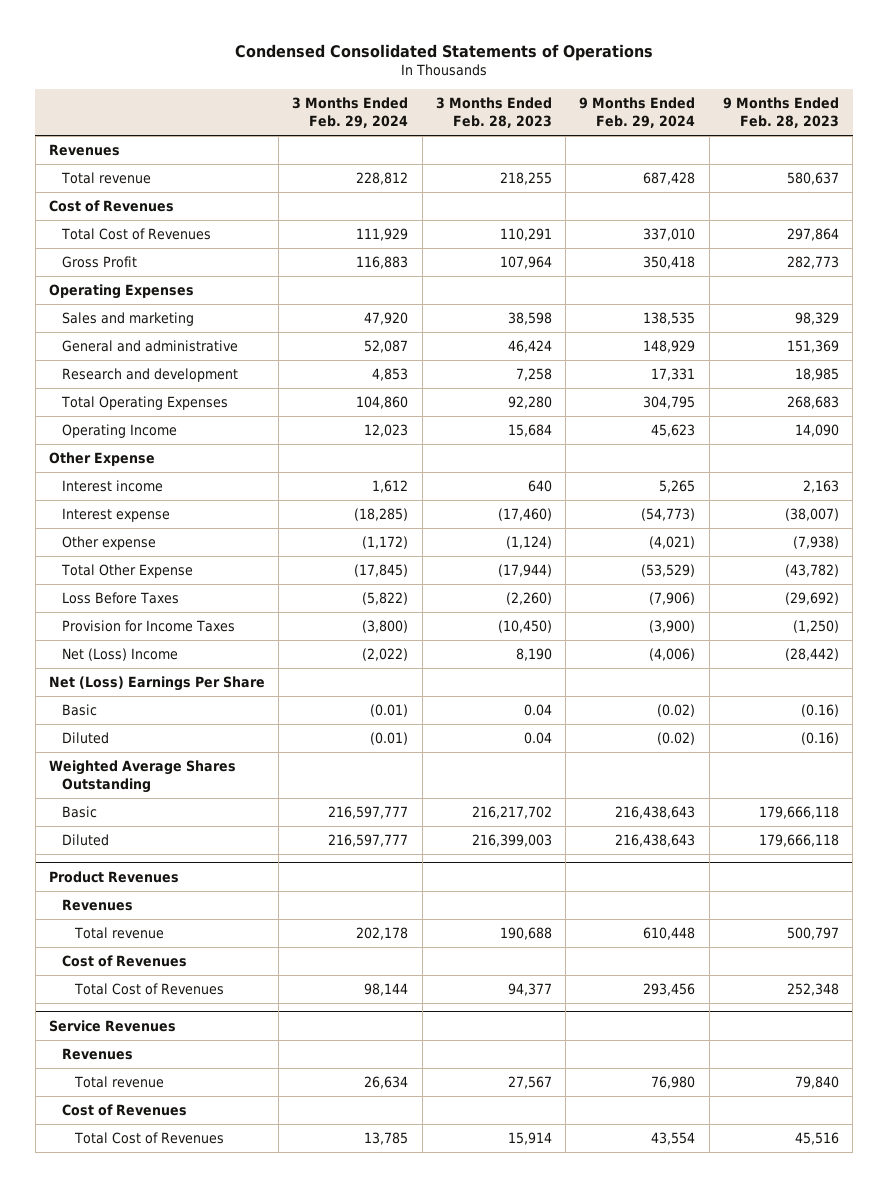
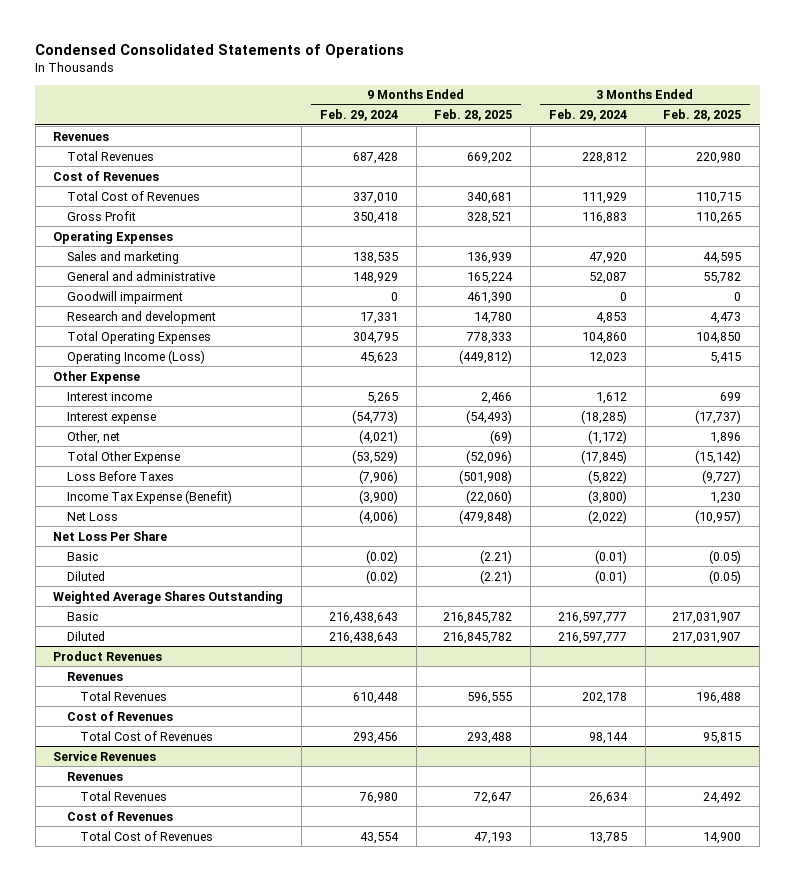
- | 3 Months Ended Feb. 29, 2024 | 3 Months Ended Feb. 28, 2023 | 9 Months Ended Feb. 29, 2024 | 9 Months Ended Feb. 28, 2023
+ | 9 Months Ended Feb. 29, 2024 | 9 Months Ended Feb. 28, 2025 | 3 Months Ended Feb. 29, 2024 | 3 Months Ended Feb. 28, 2025
- Total revenue | 228,812 | 218,255 | 687,428 | 580,637
+ Total Revenues | 687,428 | 669,202 | 228,812 | 220,980
+ Goodwill impairment | 0 | 461,390 | 0 | 0
- Operating Income | 12,023 | 15,684 | 45,623 | 14,090
+ Operating Income (Loss) | 45,623 | (449,812) | 12,023 | 5,415
- Other expense | (1,172) | (1,124) | (4,021) | (7,938)
+ Other, net | (4,021) | (69) | (1,172) | 1,896
- Provision for Income Taxes | (3,800) | (10,450) | (3,900) | (1,250)
- Net (Loss) Income | (2,022) | 8,190 | (4,006) | (28,442)
- Net (Loss) Earnings Per Share
+ Income Tax Expense (Benefit) | (3,900) | (22,060) | (3,800) | 1,230
+ Net Loss | (4,006) | (479,848) | (2,022) | (10,957)
+ Net Loss Per Share
@ Product Revenues
- Total revenue | 202,178 | 190,688 | 610,448 | 500,797
+ Total Revenues | 610,448 | 596,555 | 202,178 | 196,488
@ Service Revenues
- Total revenue | 26,634 | 27,567 | 76,980 | 79,840
+ Total Revenues | 76,980 | 72,647 | 26,634 | 24,492

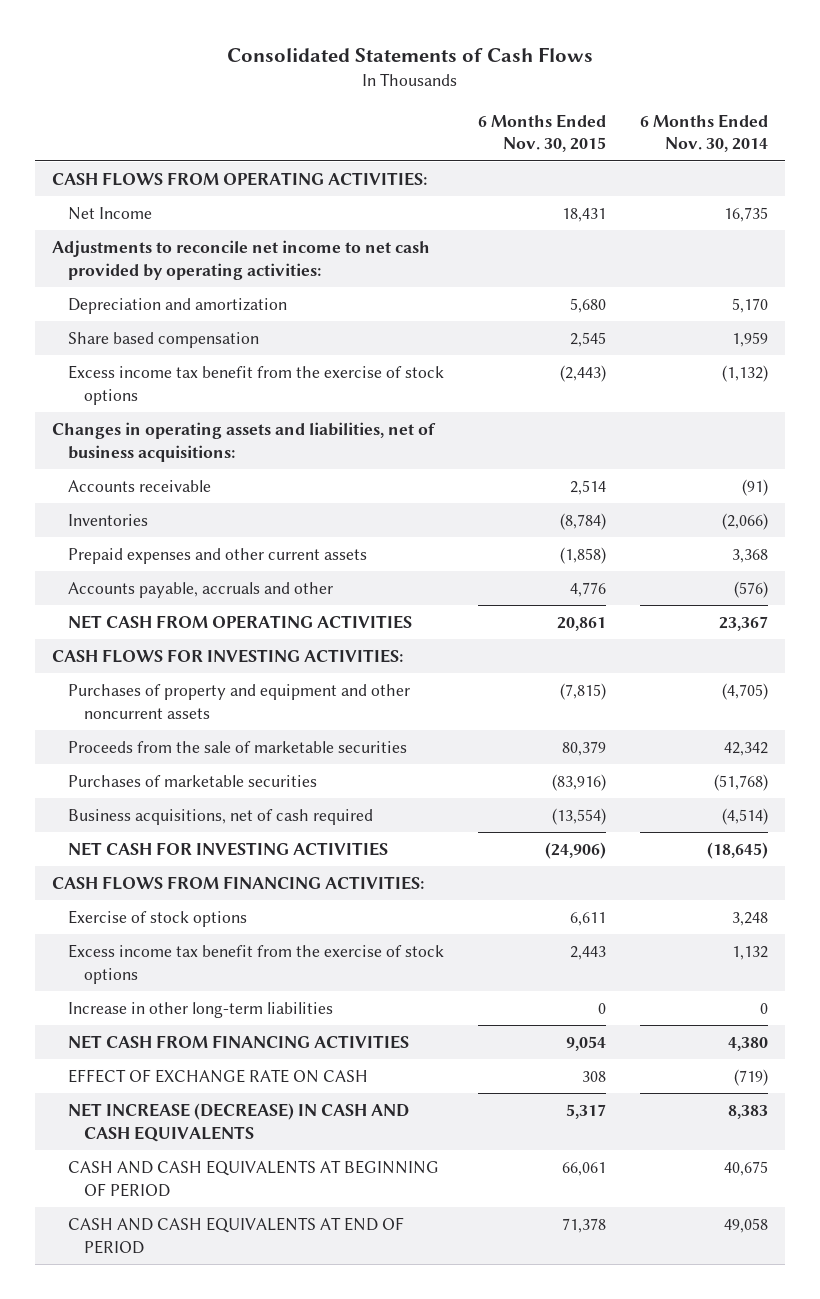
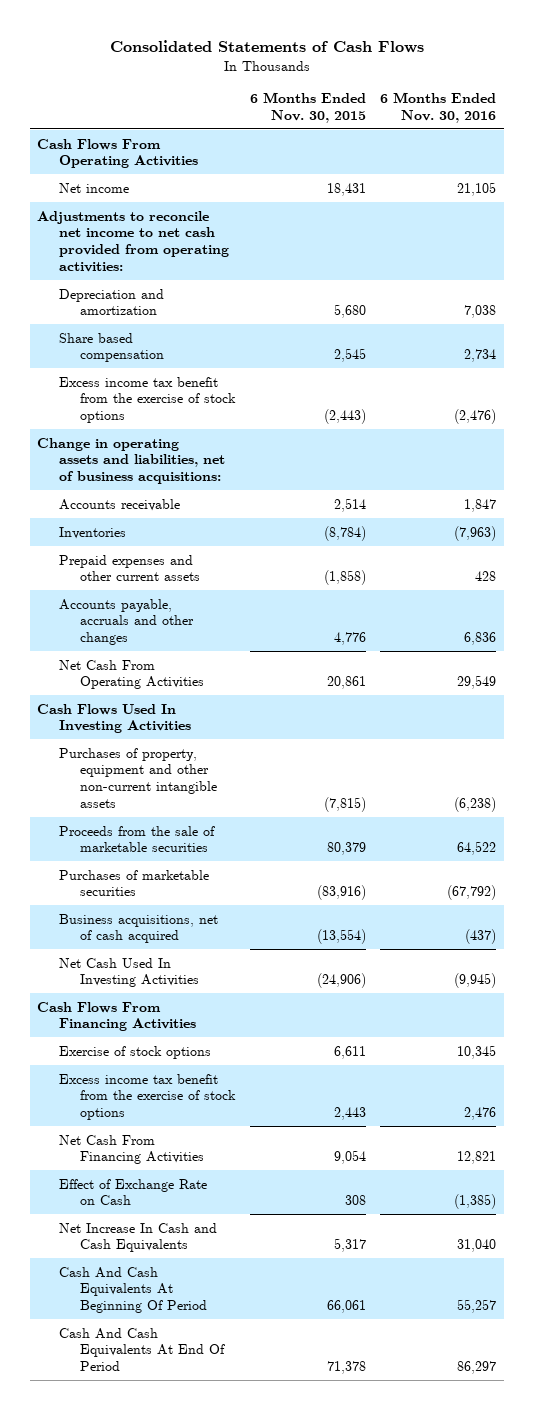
- | 6 Months Ended Nov. 30, 2015 | 6 Months Ended Nov. 30, 2014
+ | 6 Months Ended Nov. 30, 2015 | 6 Months Ended Nov. 30, 2016
- CASH FLOWS FROM OPERATING ACTIVITIES:
- Net Income | 18,431 | 16,735
- Adjustments to reconcile net income to net cash provided by operating activities:
+ Cash Flows From Operating Activities
+ Net income | 18,431 | 21,105
+ Adjustments to reconcile net income to net cash provided from operating activities:
- Changes in operating assets and liabilities, net of business acquisitions:
+ Change in operating assets and liabilities, net of business acquisitions:
- Accounts payable, accruals and other | 4,776 | (576)
- NET CASH FROM OPERATING ACTIVITIES | 20,861 | 23,367
- CASH FLOWS FOR INVESTING ACTIVITIES:
- Purchases of property and equipment and other noncurrent assets | (7,815) | (4,705)
+ Accounts payable, accruals and other changes | 4,776 | 6,836
+ Net Cash From Operating Activities | 20,861 | 29,549
+ Cash Flows Used In Investing Activities
+ Purchases of property, equipment and other non-current intangible assets | (7,815) | (6,238)
- Business acquisitions, net of cash required | (13,554) | (4,514)
- NET CASH FOR INVESTING ACTIVITIES | (24,906) | (18,645)
- CASH FLOWS FROM FINANCING ACTIVITIES:
+ Business acquisitions, net of cash acquired | (13,554) | (437)
+ Net Cash Used In Investing Activities | (24,906) | (9,945)
+ Cash Flows From Financing Activities
- Increase in other long-term liabilities | 0 | 0
- NET CASH FROM FINANCING ACTIVITIES | 9,054 | 4,380
- EFFECT OF EXCHANGE RATE ON CASH | 308 | (719)
- NET INCREASE (DECREASE) IN CASH AND CASH EQUIVALENTS | 5,317 | 8,383
- CASH AND CASH EQUIVALENTS AT BEGINNING OF PERIOD | 66,061 | 40,675
- CASH AND CASH EQUIVALENTS AT END OF PERIOD | 71,378 | 49,058
+ Net Cash From Financing Activities | 9,054 | 12,821
+ Effect of Exchange Rate on Cash | 308 | (1,385)
+ Net Increase In Cash and Cash Equivalents | 5,317 | 31,040
+ Cash And Cash Equivalents At Beginning Of Period | 66,061 | 55,257
+ Cash And Cash Equivalents At End Of Period | 71,378 | 86,297

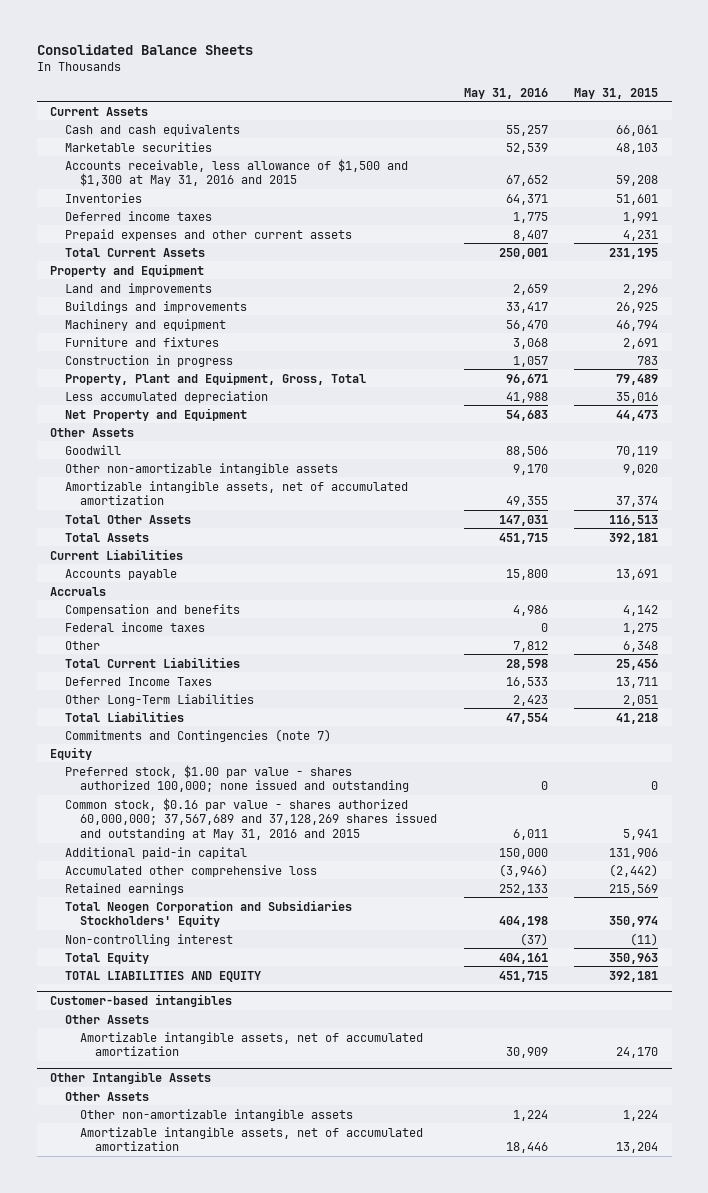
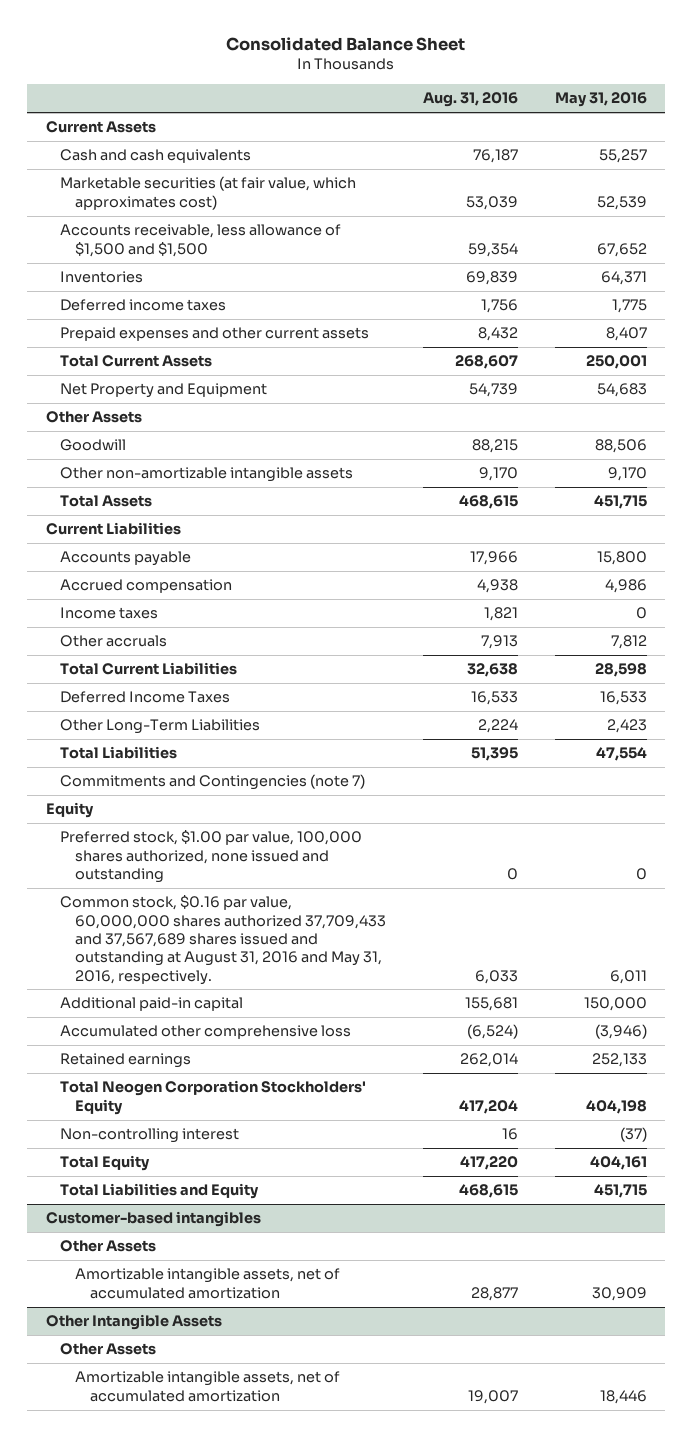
- Consolidated Balance Sheets
+ Consolidated Balance Sheet
- | May 31, 2016 | May 31, 2015
+ | Aug. 31, 2016 | May 31, 2016
- Marketable securities | 52,539 | 48,103
- Accounts receivable, less allowance of $1,500 and $1,300 at May 31, 2016 and 2015 | 67,652 | 59,208
+ Marketable securities (at fair value, which approximates cost) | 53,039 | 52,539
+ Accounts receivable, less allowance of $1,500 and $1,500 | 59,354 | 67,652
- Property and Equipment
- Land and improvements | 2,659 | 2,296
- Buildings and improvements | 33,417 | 26,925
- Machinery and equipment | 56,470 | 46,794
- Furniture and fixtures | 3,068 | 2,691
- Construction in progress | 1,057 | 783
- Property, Plant and Equipment, Gross, Total | 96,671 | 79,489
- Less accumulated depreciation | 41,988 | 35,016
- Amortizable intangible assets, net of accumulated amortization | 49,355 | 37,374
- Total Other Assets | 147,031 | 116,513
- Accruals
- Compensation and benefits | 4,986 | 4,142
- Federal income taxes | 0 | 1,275
- Other | 7,812 | 6,348
+ Accrued compensation | 4,938 | 4,986
+ Income taxes | 1,821 | 0
+ Other accruals | 7,913 | 7,812
- Preferred stock, $1.00 par value - shares authorized 100,000; none issued and outstanding | 0 | 0
- Common stock, $0.16 par value - shares authorized 60,000,000; 37,567,689 and 37,128,269 shares issued and outstanding at May 31, 2016 and 2015 | 6,011 | 5,941
+ Preferred stock, $1.00 par value, 100,000 shares authorized, none issued and outstanding | 0 | 0
+ Common stock, $0.16 par value, 60,000,000 shares authorized 37,709,433 and 37,567,689 shares issued and outstanding at August 31, 2016 and May 31, 2016, respectively. | 6,033 | 6,011
- Total Neogen Corporation and Subsidiaries Stockholders' Equity | 404,198 | 350,974
+ Total Neogen Corporation Stockholders' Equity | 417,204 | 404,198
- TOTAL LIABILITIES AND EQUITY | 451,715 | 392,181
+ Total Liabilities and Equity | 468,615 | 451,715
@ Other Intangible Assets
- Other non-amortizable intangible assets | 1,224 | 1,224

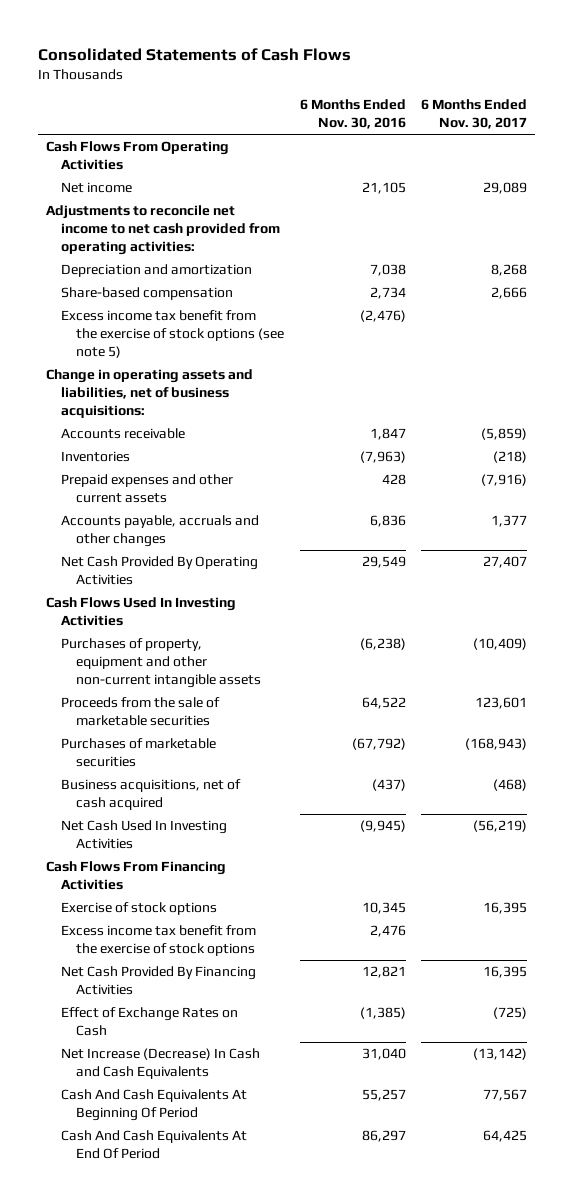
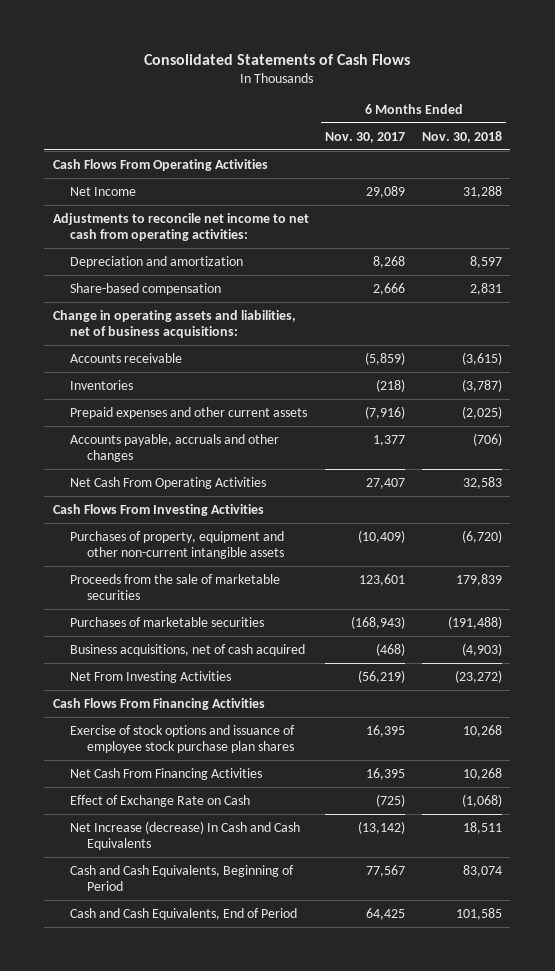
- | 6 Months Ended Nov. 30, 2016 | 6 Months Ended Nov. 30, 2017
+ | 6 Months Ended Nov. 30, 2017 | 6 Months Ended Nov. 30, 2018
- Net income | 21,105 | 29,089
- Adjustments to reconcile net income to net cash provided from operating activities:
+ Net Income | 29,089 | 31,288
+ Adjustments to reconcile net income to net cash from operating activities:
- Excess income tax benefit from the exercise of stock options (see note 5) | (2,476) |
- Net Cash Provided By Operating Activities | 29,549 | 27,407
- Cash Flows Used In Investing Activities
+ Net Cash From Operating Activities | 27,407 | 32,583
+ Cash Flows From Investing Activities
- Net Cash Used In Investing Activities | (9,945) | (56,219)
+ Net From Investing Activities | (56,219) | (23,272)
- Exercise of stock options | 10,345 | 16,395
- Excess income tax benefit from the exercise of stock options | 2,476 |
- Net Cash Provided By Financing Activities | 12,821 | 16,395
- Effect of Exchange Rates on Cash | (1,385) | (725)
- Net Increase (Decrease) In Cash and Cash Equivalents | 31,040 | (13,142)
- Cash And Cash Equivalents At Beginning Of Period | 55,257 | 77,567
- Cash And Cash Equivalents At End Of Period | 86,297 | 64,425
+ Exercise of stock options and issuance of employee stock purchase plan shares | 16,395 | 10,268
+ Net Cash From Financing Activities | 16,395 | 10,268
+ Effect of Exchange Rate on Cash | (725) | (1,068)
+ Net Increase (decrease) In Cash and Cash Equivalents | (13,142) | 18,511
+ Cash and Cash Equivalents, Beginning of Period | 77,567 | 83,074
+ Cash and Cash Equivalents, End of Period | 64,425 | 101,585

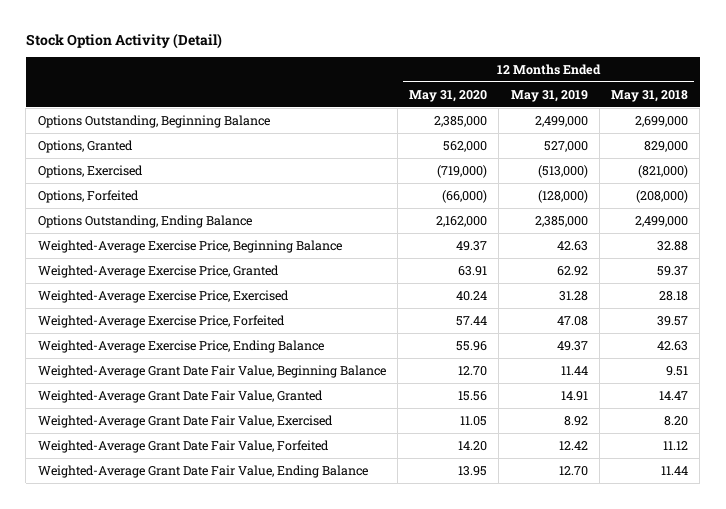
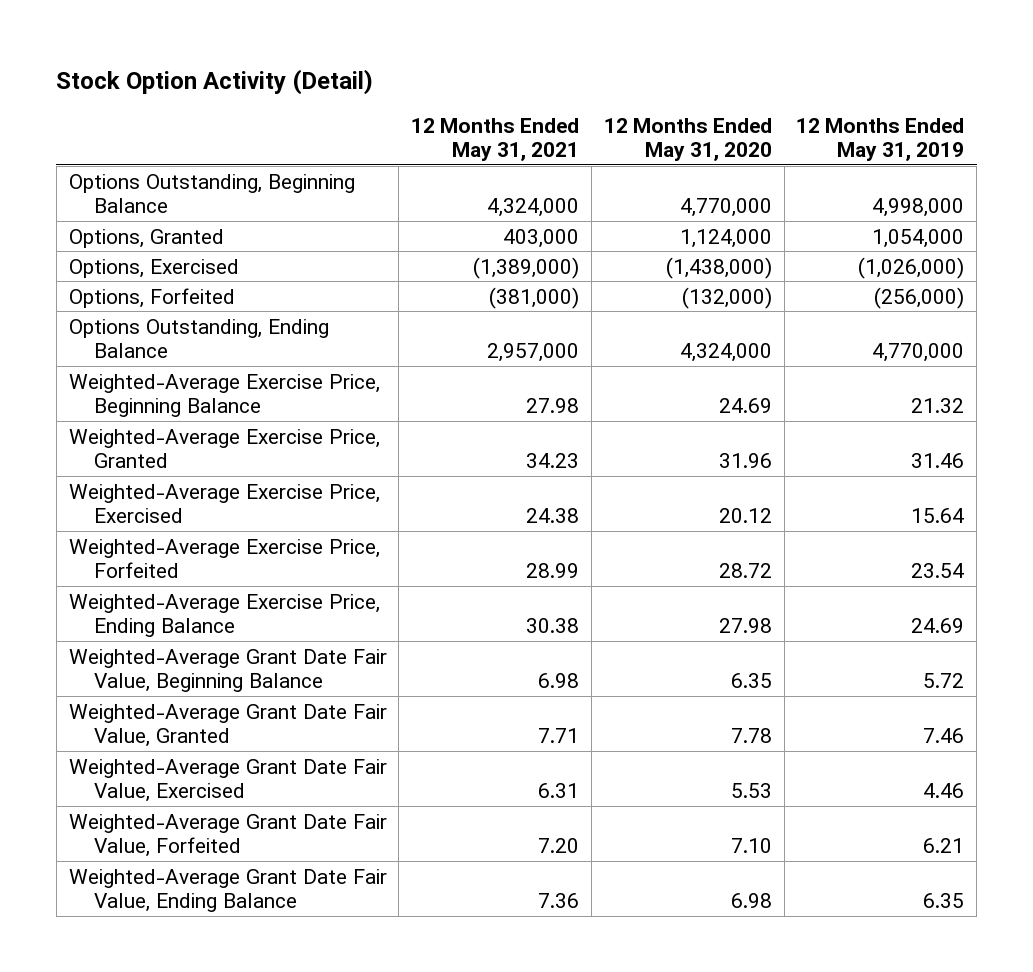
- | 12 Months Ended May 31, 2020 | 12 Months Ended May 31, 2019 | 12 Months Ended May 31, 2018
+ | 12 Months Ended May 31, 2021 | 12 Months Ended May 31, 2020 | 12 Months Ended May 31, 2019
- Options Outstanding, Beginning Balance | 2,385,000 | 2,499,000 | 2,699,000
- Options, Granted | 562,000 | 527,000 | 829,000
- Options, Exercised | (719,000) | (513,000) | (821,000)
- Options, Forfeited | (66,000) | (128,000) | (208,000)
- Options Outstanding, Ending Balance | 2,162,000 | 2,385,000 | 2,499,000
- Weighted-Average Exercise Price, Beginning Balance | 49.37 | 42.63 | 32.88
- Weighted-Average Exercise Price, Granted | 63.91 | 62.92 | 59.37
- Weighted-Average Exercise Price, Exercised | 40.24 | 31.28 | 28.18
- Weighted-Average Exercise Price, Forfeited | 57.44 | 47.08 | 39.57
- Weighted-Average Exercise Price, Ending Balance | 55.96 | 49.37 | 42.63
- Weighted-Average Grant Date Fair Value, Beginning Balance | 12.70 | 11.44 | 9.51
- Weighted-Average Grant Date Fair Value, Granted | 15.56 | 14.91 | 14.47
- Weighted-Average Grant Date Fair Value, Exercised | 11.05 | 8.92 | 8.20
- Weighted-Average Grant Date Fair Value, Forfeited | 14.20 | 12.42 | 11.12
- Weighted-Average Grant Date Fair Value, Ending Balance | 13.95 | 12.70 | 11.44
+ Options Outstanding, Beginning Balance | 4,324,000 | 4,770,000 | 4,998,000
+ Options, Granted | 403,000 | 1,124,000 | 1,054,000
+ Options, Exercised | (1,389,000) | (1,438,000) | (1,026,000)
+ Options, Forfeited | (381,000) | (132,000) | (256,000)
+ Options Outstanding, Ending Balance | 2,957,000 | 4,324,000 | 4,770,000
+ Weighted-Average Exercise Price, Beginning Balance | 27.98 | 24.69 | 21.32
+ Weighted-Average Exercise Price, Granted | 34.23 | 31.96 | 31.46
+ Weighted-Average Exercise Price, Exercised | 24.38 | 20.12 | 15.64
+ Weighted-Average Exercise Price, Forfeited | 28.99 | 28.72 | 23.54
+ Weighted-Average Exercise Price, Ending Balance | 30.38 | 27.98 | 24.69
+ Weighted-Average Grant Date Fair Value, Beginning Balance | 6.98 | 6.35 | 5.72
+ Weighted-Average Grant Date Fair Value, Granted | 7.71 | 7.78 | 7.46
+ Weighted-Average Grant Date Fair Value, Exercised | 6.31 | 5.53 | 4.46
+ Weighted-Average Grant Date Fair Value, Forfeited | 7.20 | 7.10 | 6.21
+ Weighted-Average Grant Date Fair Value, Ending Balance | 7.36 | 6.98 | 6.35

